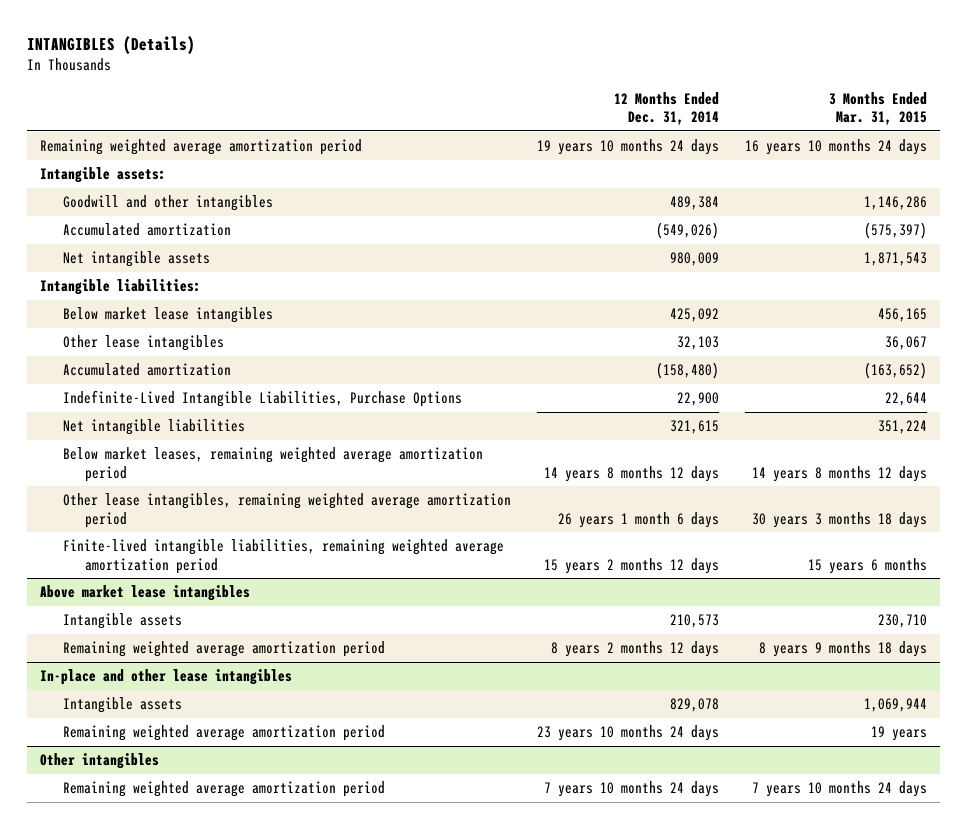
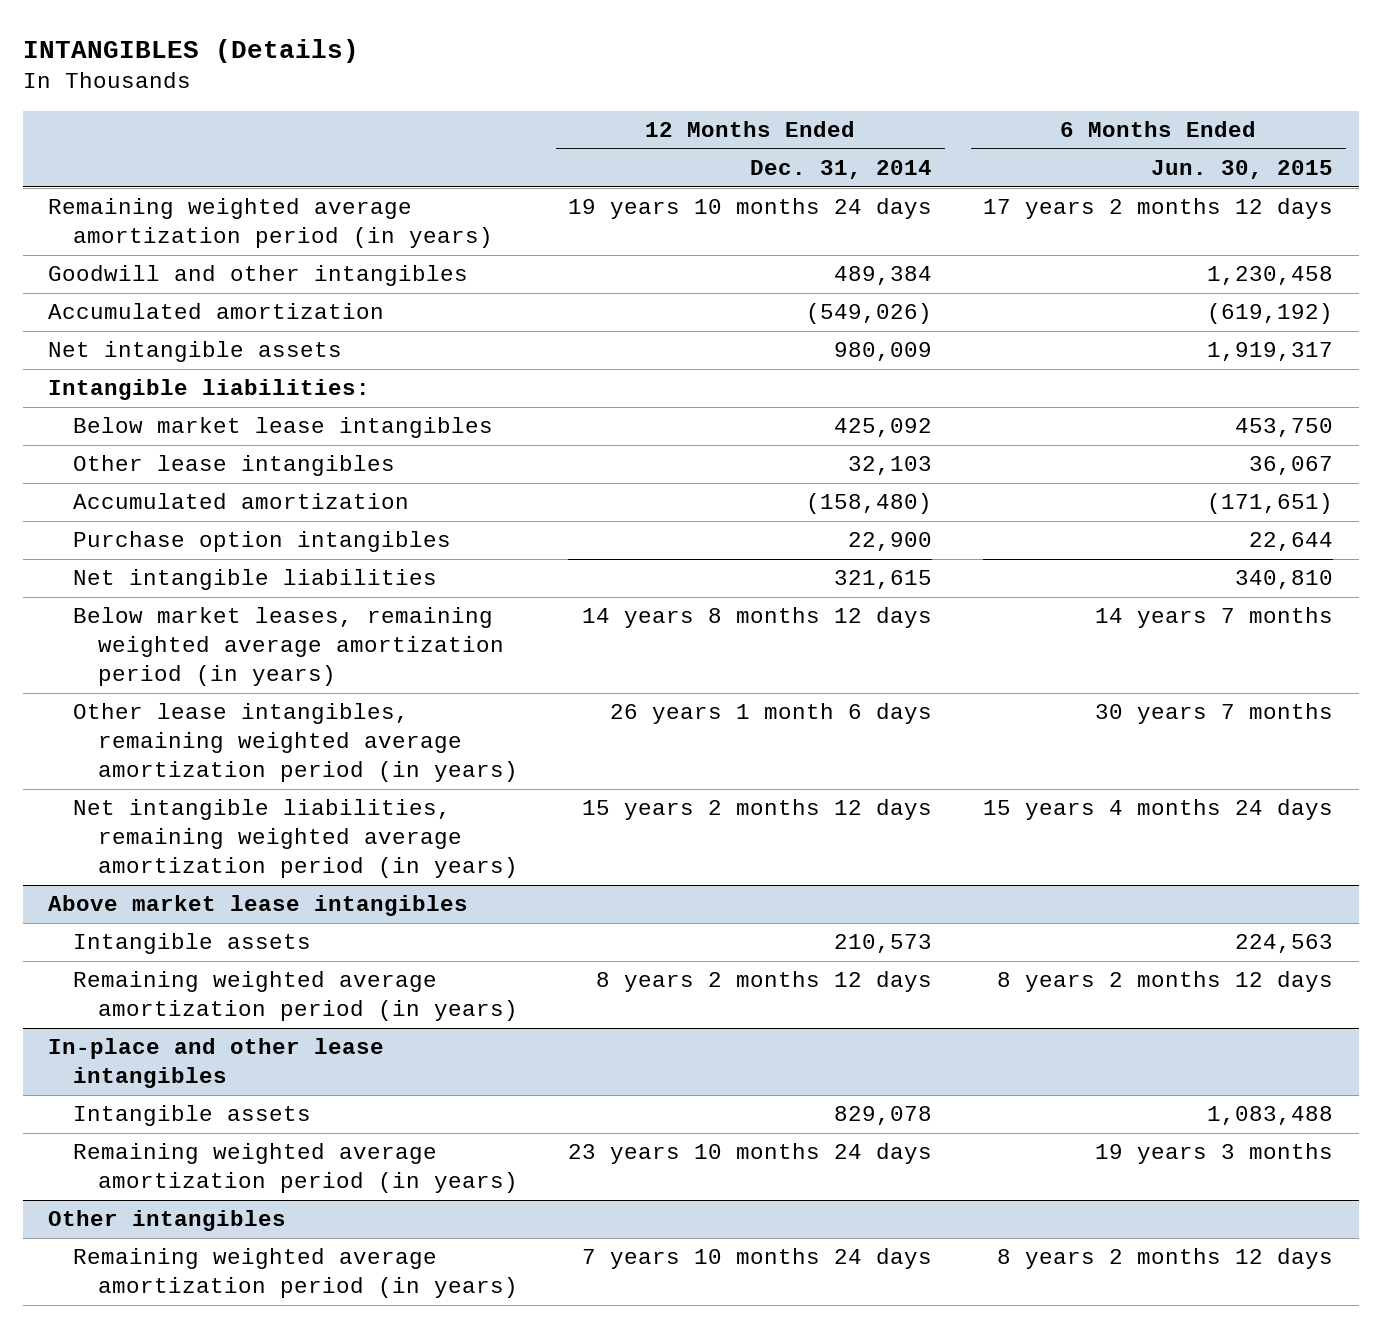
- | 12 Months Ended Dec. 31, 2014 | 3 Months Ended Mar. 31, 2015
+ | 12 Months Ended Dec. 31, 2014 | 6 Months Ended Jun. 30, 2015
- Remaining weighted average amortization period | 19 years 10 months 24 days | 16 years 10 months 24 days
- Intangible assets:
+ Remaining weighted average amortization period (in years) | 19 years 10 months 24 days | 17 years 2 months 12 days
- Indefinite-Lived Intangible Liabilities, Purchase Options | 22,900 | 22,644
+ Purchase option intangibles | 22,900 | 22,644
- Below market leases, remaining weighted average amortization period | 14 years 8 months 12 days | 14 years 8 months 12 days
- Other lease intangibles, remaining weighted average amortization period | 26 years 1 month 6 days | 30 years 3 months 18 days
- Finite-lived intangible liabilities, remaining weighted average amortization period | 15 years 2 months 12 days | 15 years 6 months
+ Below market leases, remaining weighted average amortization period (in years) | 14 years 8 months 12 days | 14 years 7 months
+ Other lease intangibles, remaining weighted average amortization period (in years) | 26 years 1 month 6 days | 30 years 7 months
+ Net intangible liabilities, remaining weighted average amortization period (in years) | 15 years 2 months 12 days | 15 years 4 months 24 days
@ Above market lease intangibles
- Remaining weighted average amortization period | 8 years 2 months 12 days | 8 years 9 months 18 days
+ Remaining weighted average amortization period (in years) | 8 years 2 months 12 days | 8 years 2 months 12 days
@ In-place and other lease intangibles
- Remaining weighted average amortization period | 23 years 10 months 24 days | 19 years
+ Remaining weighted average amortization period (in years) | 23 years 10 months 24 days | 19 years 3 months
@ Other intangibles
- Remaining weighted average amortization period | 7 years 10 months 24 days | 7 years 10 months 24 days
+ Remaining weighted average amortization period (in years) | 7 years 10 months 24 days | 8 years 2 months 12 days

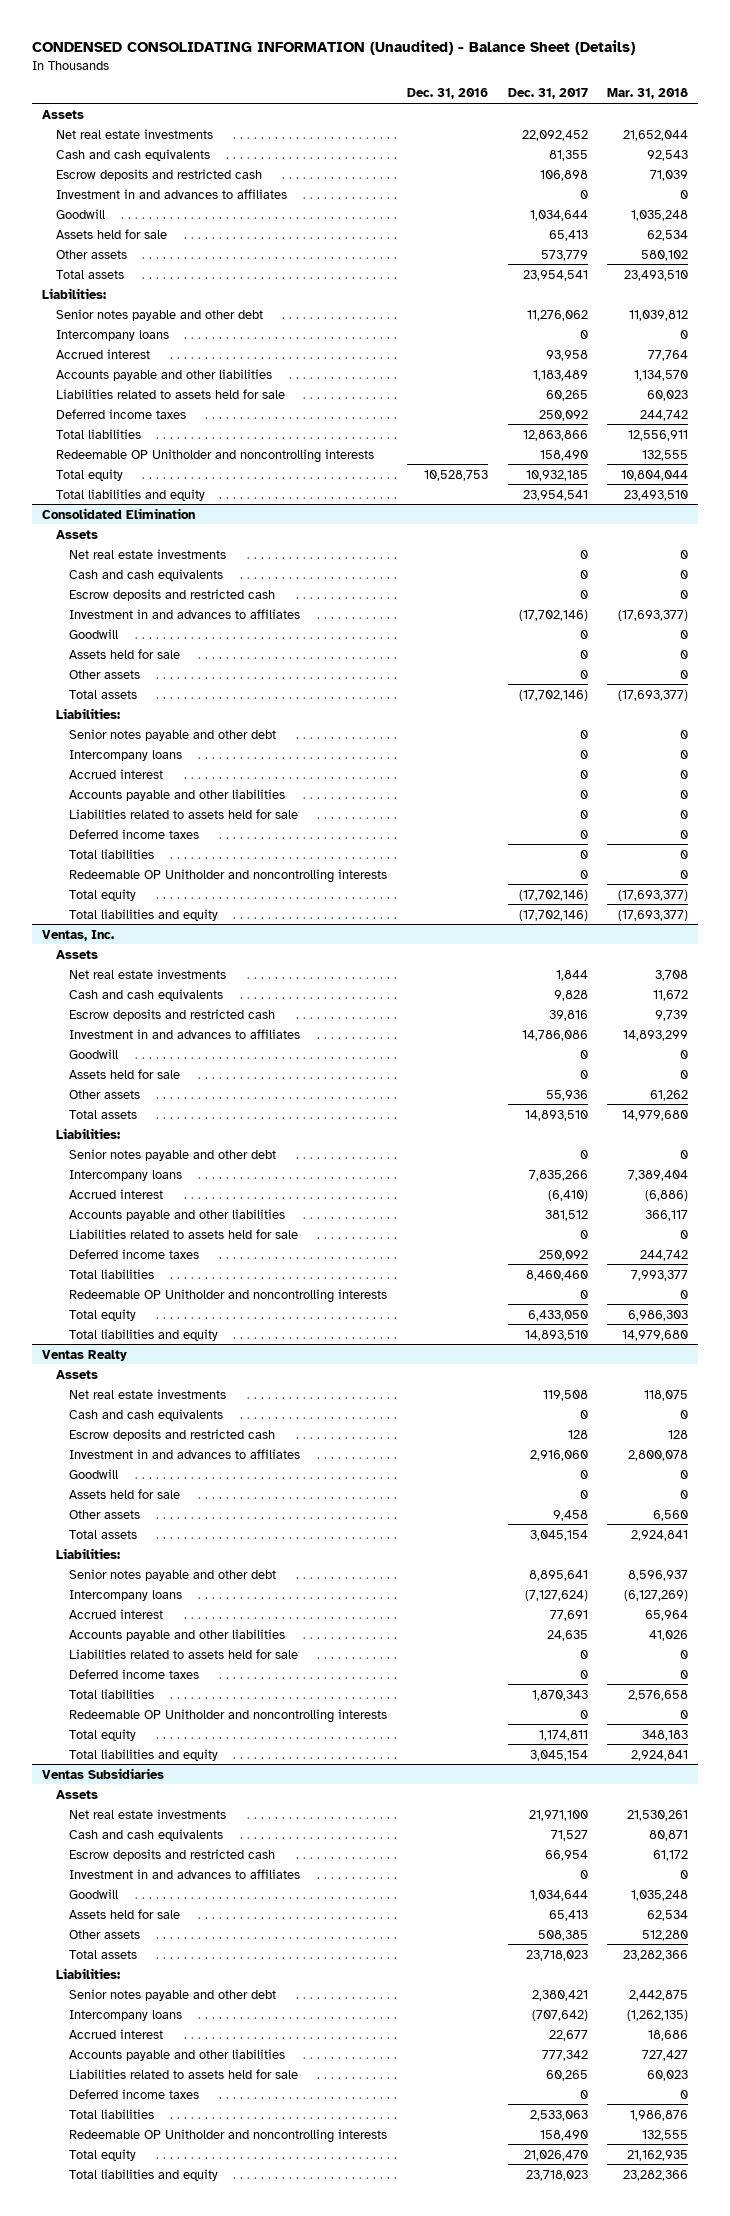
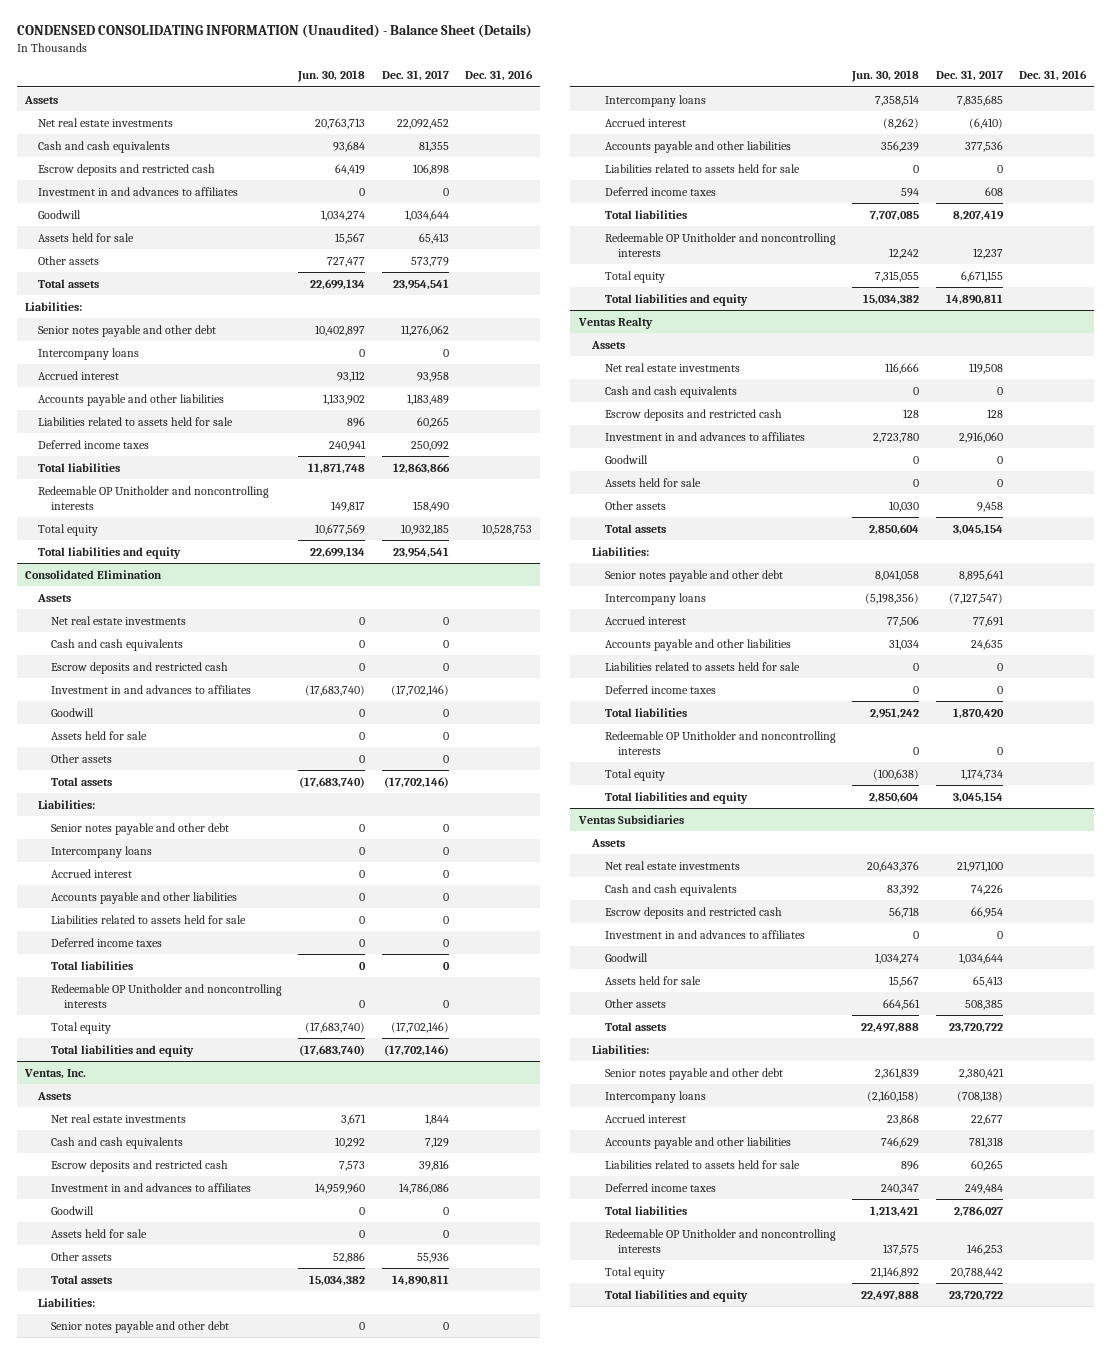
- | Dec. 31, 2016 | Dec. 31, 2017 | Mar. 31, 2018
+ | Jun. 30, 2018 | Dec. 31, 2017 | Dec. 31, 2016
@ Ventas, Inc.
- Cash and cash equivalents | | 9,828 | 11,672
+ Cash and cash equivalents | 10,292 | 7,129 |
- Total assets | | 14,893,510 | 14,979,680
+ Total assets | 15,034,382 | 14,890,811 |
- Intercompany loans | | 7,835,266 | 7,389,404
+ Intercompany loans | 7,358,514 | 7,835,685 |
- Accounts payable and other liabilities | | 381,512 | 366,117
+ Accounts payable and other liabilities | 356,239 | 377,536 |
- Deferred income taxes | | 250,092 | 244,742
- Total liabilities | | 8,460,460 | 7,993,377
- Redeemable OP Unitholder and noncontrolling interests | | 0 | 0
- Total equity | | 6,433,050 | 6,986,303
- Total liabilities and equity | | 14,893,510 | 14,979,680
+ Deferred income taxes | 594 | 608 |
+ Total liabilities | 7,707,085 | 8,207,419 |
+ Redeemable OP Unitholder and noncontrolling interests | 12,242 | 12,237 |
+ Total equity | 7,315,055 | 6,671,155 |
+ Total liabilities and equity | 15,034,382 | 14,890,811 |
@ Ventas Realty
- Intercompany loans | | (7,127,624) | (6,127,269)
+ Intercompany loans | (5,198,356) | (7,127,547) |
- Total liabilities | | 1,870,343 | 2,576,658
+ Total liabilities | 2,951,242 | 1,870,420 |
- Total equity | | 1,174,811 | 348,183
+ Total equity | (100,638) | 1,174,734 |
@ Ventas Subsidiaries
- Cash and cash equivalents | | 71,527 | 80,871
+ Cash and cash equivalents | 83,392 | 74,226 |
- Total assets | | 23,718,023 | 23,282,366
+ Total assets | 22,497,888 | 23,720,722 |
- Intercompany loans | | (707,642) | (1,262,135)
+ Intercompany loans | (2,160,158) | (708,138) |
- Accounts payable and other liabilities | | 777,342 | 727,427
+ Accounts payable and other liabilities | 746,629 | 781,318 |
- Deferred income taxes | | 0 | 0
- Total liabilities | | 2,533,063 | 1,986,876
- Redeemable OP Unitholder and noncontrolling interests | | 158,490 | 132,555
- Total equity | | 21,026,470 | 21,162,935
- Total liabilities and equity | | 23,718,023 | 23,282,366
+ Deferred income taxes | 240,347 | 249,484 |
+ Total liabilities | 1,213,421 | 2,786,027 |
+ Redeemable OP Unitholder and noncontrolling interests | 137,575 | 146,253 |
+ Total equity | 21,146,892 | 20,788,442 |
+ Total liabilities and equity | 22,497,888 | 23,720,722 |

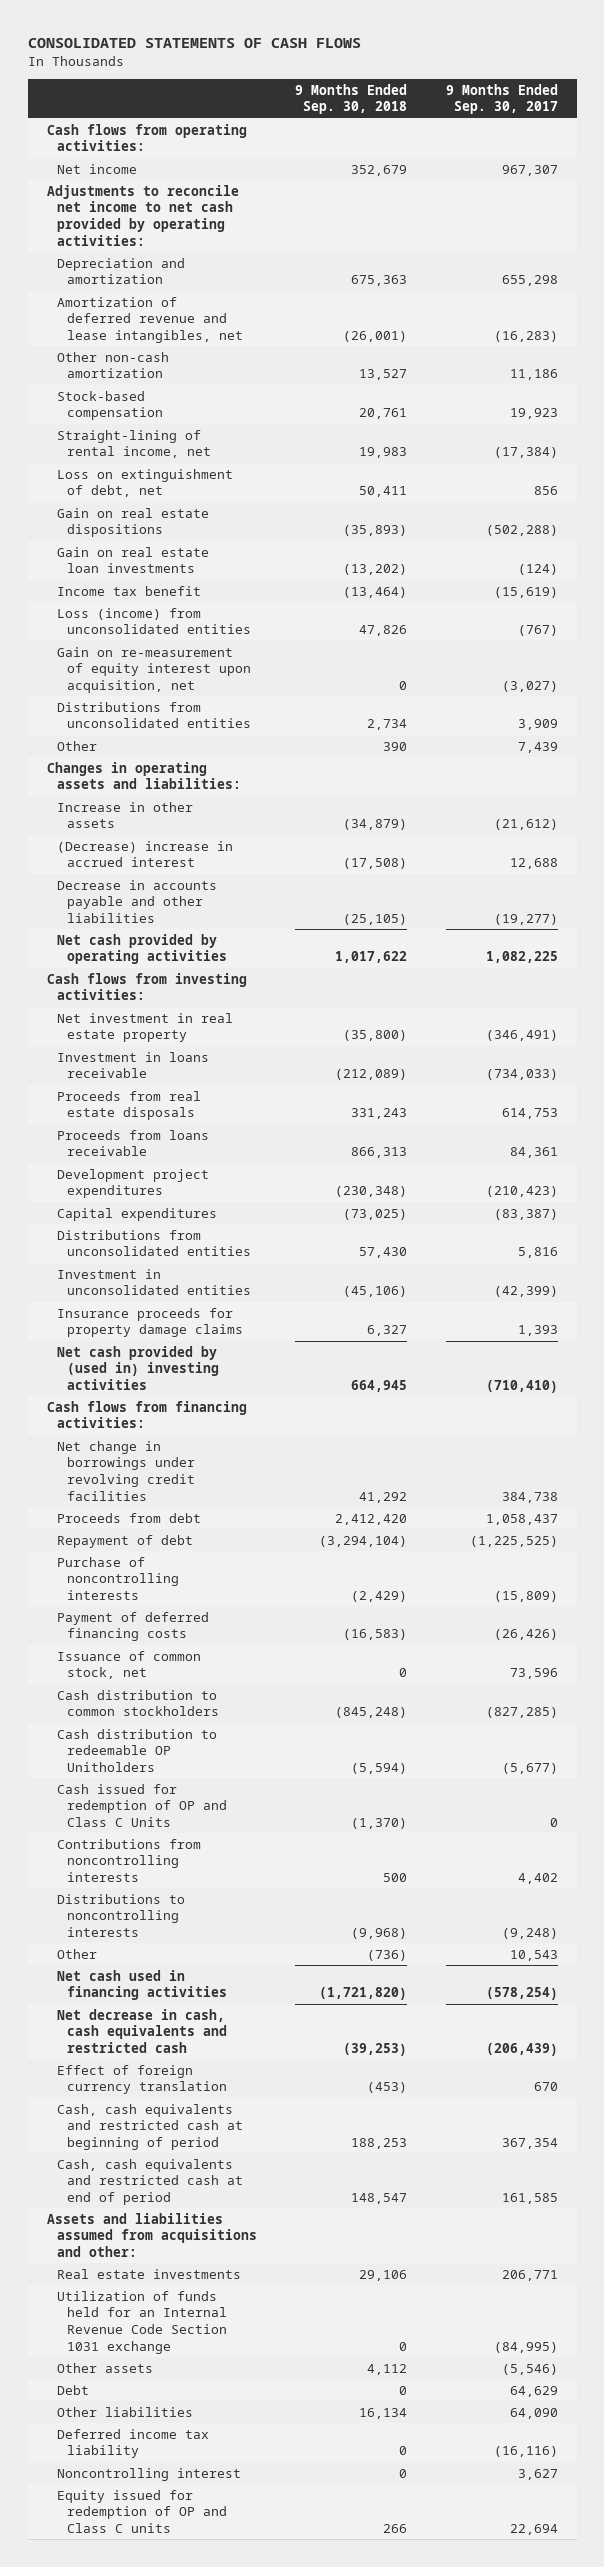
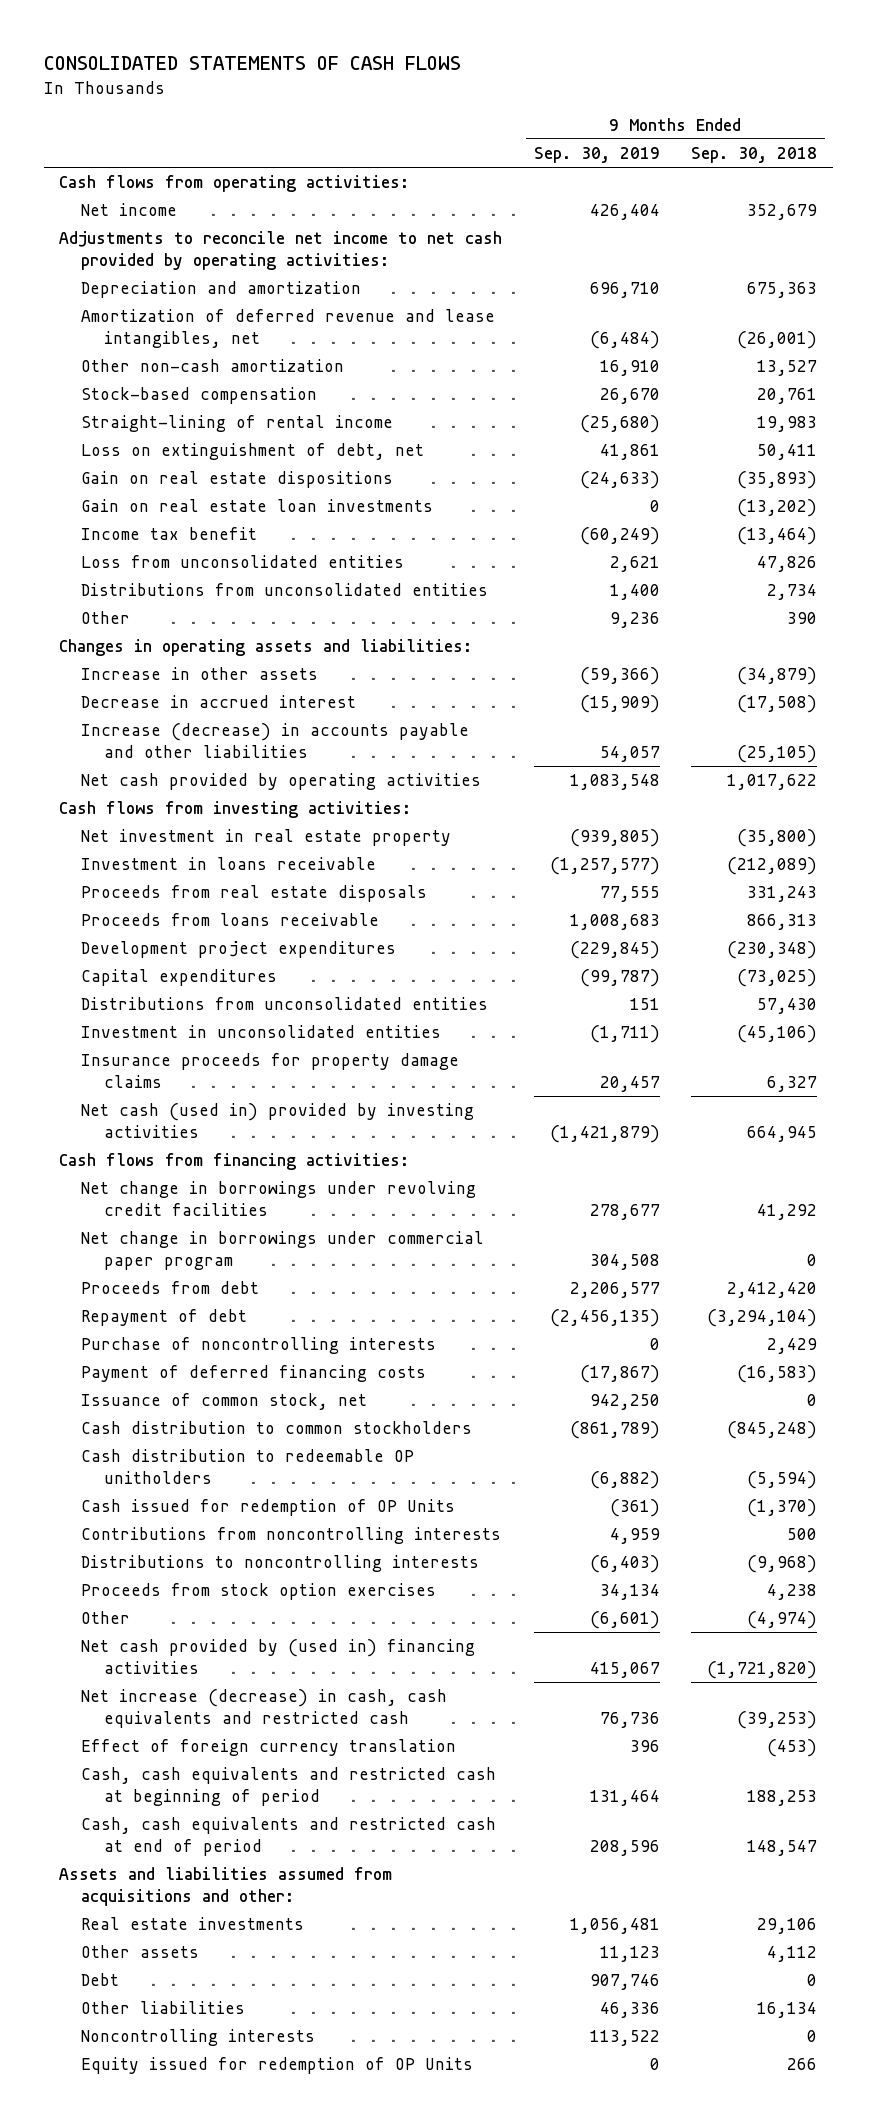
- | 9 Months Ended Sep. 30, 2018 | 9 Months Ended Sep. 30, 2017
+ | 9 Months Ended Sep. 30, 2019 | 9 Months Ended Sep. 30, 2018
- Straight-lining of rental income, net | 19,983 | (17,384)
+ Straight-lining of rental income | (25,680) | 19,983
- Loss (income) from unconsolidated entities | 47,826 | (767)
- Gain on re-measurement of equity interest upon acquisition, net | 0 | (3,027)
+ Loss from unconsolidated entities | 2,621 | 47,826
- (Decrease) increase in accrued interest | (17,508) | 12,688
- Decrease in accounts payable and other liabilities | (25,105) | (19,277)
+ Decrease in accrued interest | (15,909) | (17,508)
+ Increase (decrease) in accounts payable and other liabilities | 54,057 | (25,105)
- Net cash provided by (used in) investing activities | 664,945 | (710,410)
+ Net cash (used in) provided by investing activities | (1,421,879) | 664,945
+ Net change in borrowings under commercial paper program | 304,508 | 0
- Purchase of noncontrolling interests | (2,429) | (15,809)
+ Purchase of noncontrolling interests | 0 | 2,429
- Cash distribution to redeemable OP Unitholders | (5,594) | (5,677)
- Cash issued for redemption of OP and Class C Units | (1,370) | 0
+ Cash distribution to redeemable OP unitholders | (6,882) | (5,594)
+ Cash issued for redemption of OP Units | (361) | (1,370)
- Other | (736) | 10,543
- Net cash used in financing activities | (1,721,820) | (578,254)
- Net decrease in cash, cash equivalents and restricted cash | (39,253) | (206,439)
+ Proceeds from stock option exercises | 34,134 | 4,238
+ Other | (6,601) | (4,974)
+ Net cash provided by (used in) financing activities | 415,067 | (1,721,820)
+ Net increase (decrease) in cash, cash equivalents and restricted cash | 76,736 | (39,253)
- Utilization of funds held for an Internal Revenue Code Section 1031 exchange | 0 | (84,995)
- Deferred income tax liability | 0 | (16,116)
- Noncontrolling interest | 0 | 3,627
- Equity issued for redemption of OP and Class C units | 266 | 22,694
+ Noncontrolling interests | 113,522 | 0
+ Equity issued for redemption of OP Units | 0 | 266

